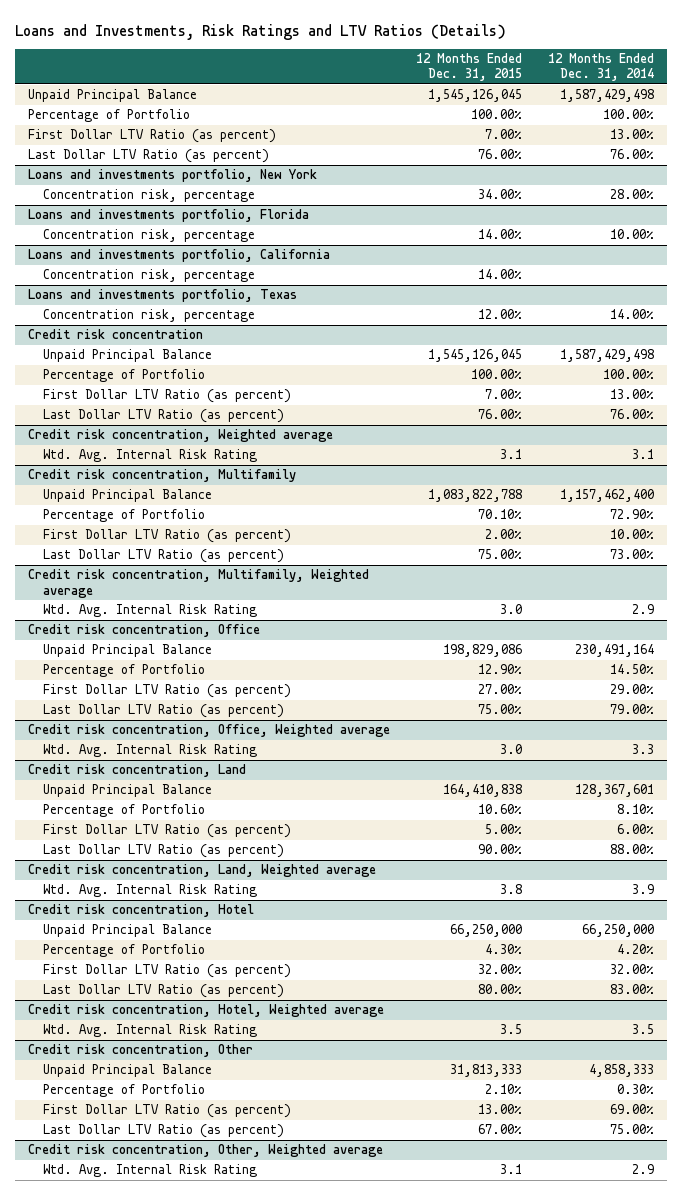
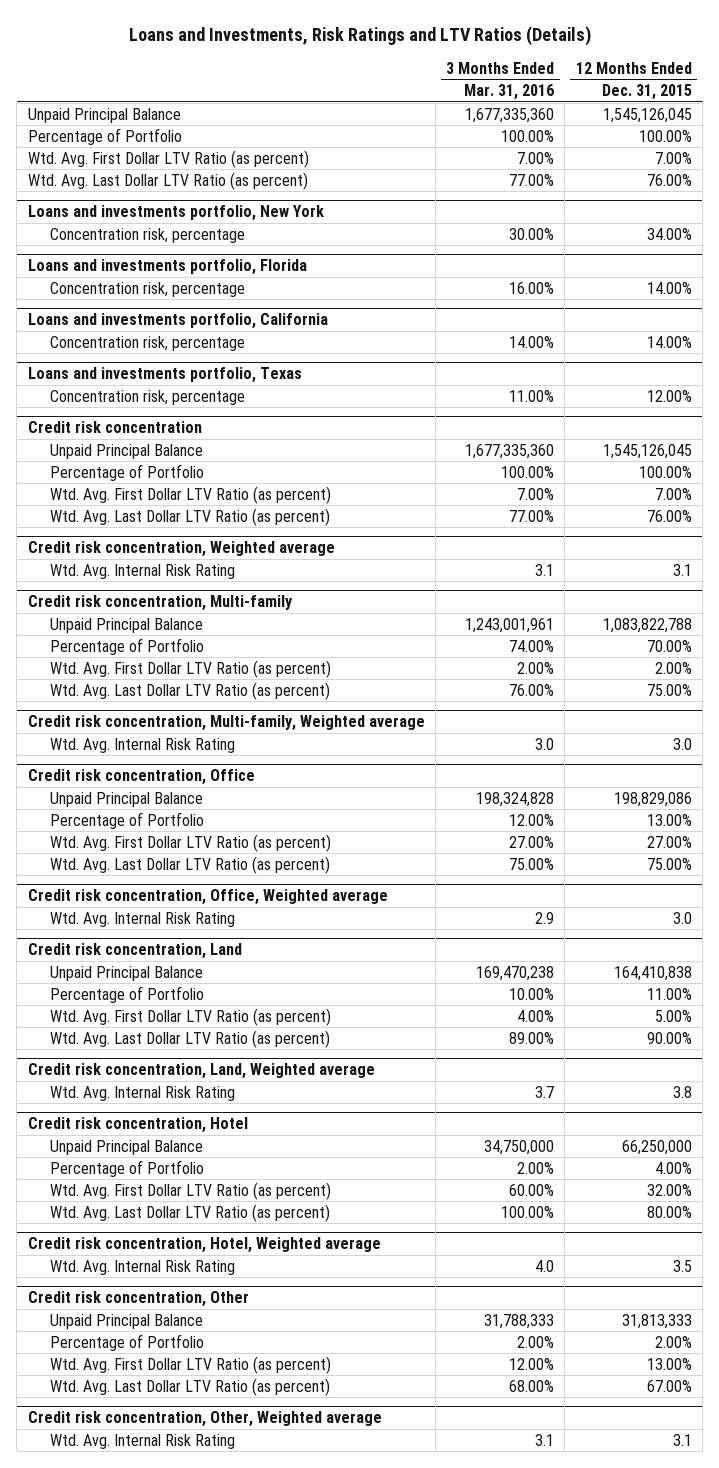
- | 12 Months Ended Dec. 31, 2015 | 12 Months Ended Dec. 31, 2014
+ | 3 Months Ended Mar. 31, 2016 | 12 Months Ended Dec. 31, 2015
- First Dollar LTV Ratio (as percent) | 7.00% | 13.00%
- Last Dollar LTV Ratio (as percent) | 76.00% | 76.00%
+ Wtd. Avg. First Dollar LTV Ratio (as percent) | 7.00% | 7.00%
+ Wtd. Avg. Last Dollar LTV Ratio (as percent) | 77.00% | 76.00%
@ Credit risk concentration
- First Dollar LTV Ratio (as percent) | 7.00% | 13.00%
- Last Dollar LTV Ratio (as percent) | 76.00% | 76.00%
+ Wtd. Avg. First Dollar LTV Ratio (as percent) | 7.00% | 7.00%
+ Wtd. Avg. Last Dollar LTV Ratio (as percent) | 77.00% | 76.00%
- Credit risk concentration, Multifamily
+ Credit risk concentration, Multi-family
- Percentage of Portfolio | 70.10% | 72.90%
- First Dollar LTV Ratio (as percent) | 2.00% | 10.00%
- Last Dollar LTV Ratio (as percent) | 75.00% | 73.00%
- Credit risk concentration, Multifamily, Weighted average
+ Percentage of Portfolio | 74.00% | 70.00%
+ Wtd. Avg. First Dollar LTV Ratio (as percent) | 2.00% | 2.00%
+ Wtd. Avg. Last Dollar LTV Ratio (as percent) | 76.00% | 75.00%
+ Credit risk concentration, Multi-family, Weighted average
@ Credit risk concentration, Office
- Percentage of Portfolio | 12.90% | 14.50%
- First Dollar LTV Ratio (as percent) | 27.00% | 29.00%
- Last Dollar LTV Ratio (as percent) | 75.00% | 79.00%
+ Percentage of Portfolio | 12.00% | 13.00%
+ Wtd. Avg. First Dollar LTV Ratio (as percent) | 27.00% | 27.00%
+ Wtd. Avg. Last Dollar LTV Ratio (as percent) | 75.00% | 75.00%
@ Credit risk concentration, Land
- Percentage of Portfolio | 10.60% | 8.10%
- First Dollar LTV Ratio (as percent) | 5.00% | 6.00%
- Last Dollar LTV Ratio (as percent) | 90.00% | 88.00%
+ Percentage of Portfolio | 10.00% | 11.00%
+ Wtd. Avg. First Dollar LTV Ratio (as percent) | 4.00% | 5.00%
+ Wtd. Avg. Last Dollar LTV Ratio (as percent) | 89.00% | 90.00%
@ Credit risk concentration, Hotel
- Percentage of Portfolio | 4.30% | 4.20%
- First Dollar LTV Ratio (as percent) | 32.00% | 32.00%
- Last Dollar LTV Ratio (as percent) | 80.00% | 83.00%
+ Percentage of Portfolio | 2.00% | 4.00%
+ Wtd. Avg. First Dollar LTV Ratio (as percent) | 60.00% | 32.00%
+ Wtd. Avg. Last Dollar LTV Ratio (as percent) | 100.00% | 80.00%
@ Credit risk concentration, Other
- Percentage of Portfolio | 2.10% | 0.30%
- First Dollar LTV Ratio (as percent) | 13.00% | 69.00%
- Last Dollar LTV Ratio (as percent) | 67.00% | 75.00%
+ Percentage of Portfolio | 2.00% | 2.00%
+ Wtd. Avg. First Dollar LTV Ratio (as percent) | 12.00% | 13.00%
+ Wtd. Avg. Last Dollar LTV Ratio (as percent) | 68.00% | 67.00%

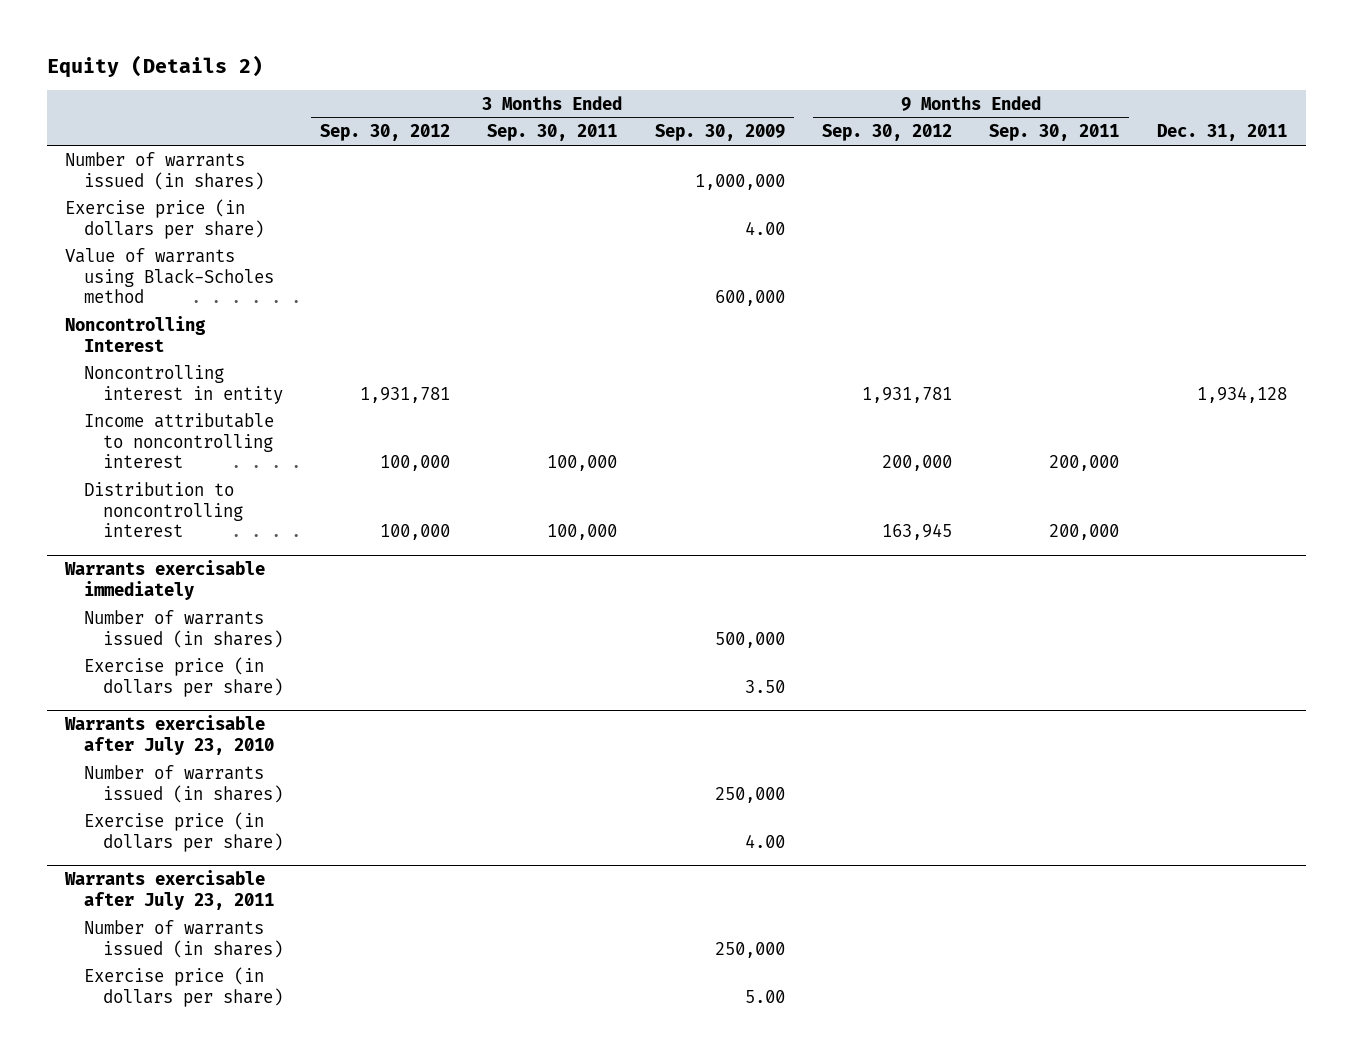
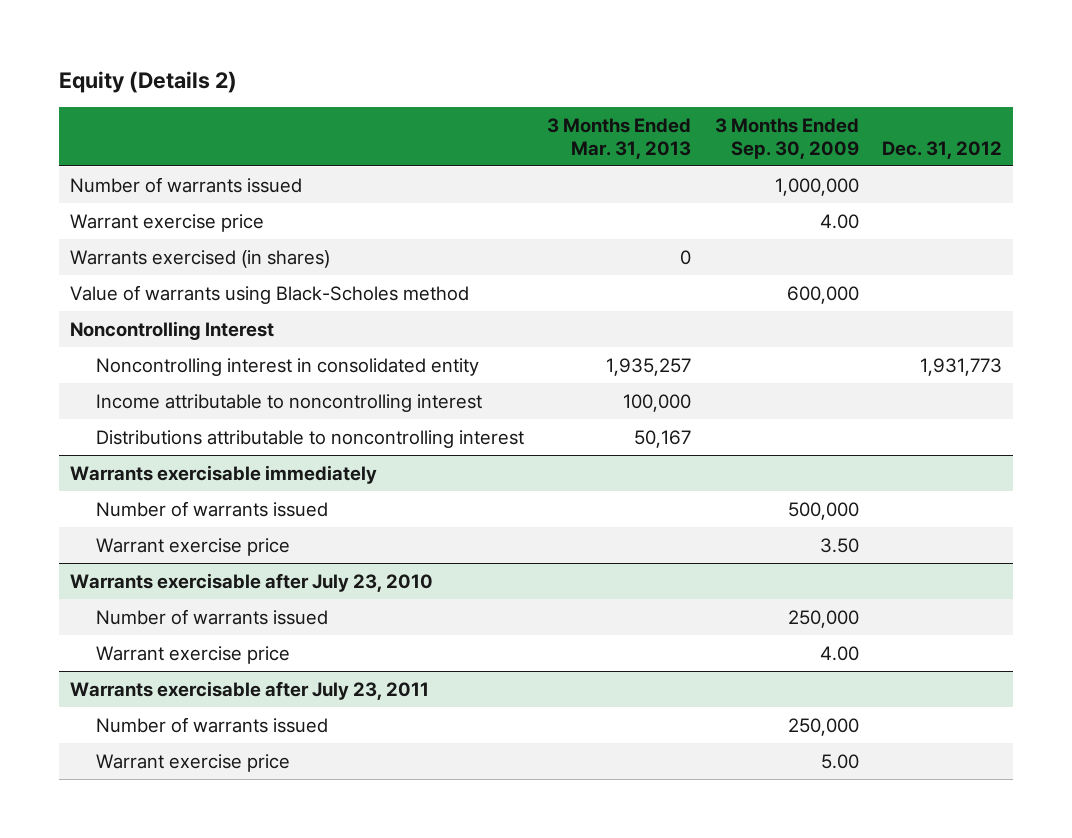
- | 3 Months Ended Sep. 30, 2012 | 3 Months Ended Sep. 30, 2011 | 3 Months Ended Sep. 30, 2009 | 9 Months Ended Sep. 30, 2012 | 9 Months Ended Sep. 30, 2011 | Dec. 31, 2011
+ | 3 Months Ended Mar. 31, 2013 | 3 Months Ended Sep. 30, 2009 | Dec. 31, 2012
- Number of warrants issued (in shares) | | | 1,000,000 | | |
- Exercise price (in dollars per share) | | | 4.00 | | |
+ Number of warrants issued | | 1,000,000 |
+ Warrant exercise price | | 4.00 |
+ Warrants exercised (in shares) | 0 | |
- Noncontrolling interest in entity | 1,931,781 | | | 1,931,781 | | 1,934,128
+ Noncontrolling interest in consolidated entity | 1,935,257 | | 1,931,773
- Distribution to noncontrolling interest | 100,000 | 100,000 | | 163,945 | 200,000 |
+ Distributions attributable to noncontrolling interest | 50,167 | |
@ Warrants exercisable immediately
- Number of warrants issued (in shares) | | | 500,000 | | |
- Exercise price (in dollars per share) | | | 3.50 | | |
+ Number of warrants issued | | 500,000 |
+ Warrant exercise price | | 3.50 |
@ Warrants exercisable after July 23, 2010
- Number of warrants issued (in shares) | | | 250,000 | | |
- Exercise price (in dollars per share) | | | 4.00 | | |
+ Number of warrants issued | | 250,000 |
+ Warrant exercise price | | 4.00 |
@ Warrants exercisable after July 23, 2011
- Number of warrants issued (in shares) | | | 250,000 | | |
- Exercise price (in dollars per share) | | | 5.00 | | |
+ Number of warrants issued | | 250,000 |
+ Warrant exercise price | | 5.00 |

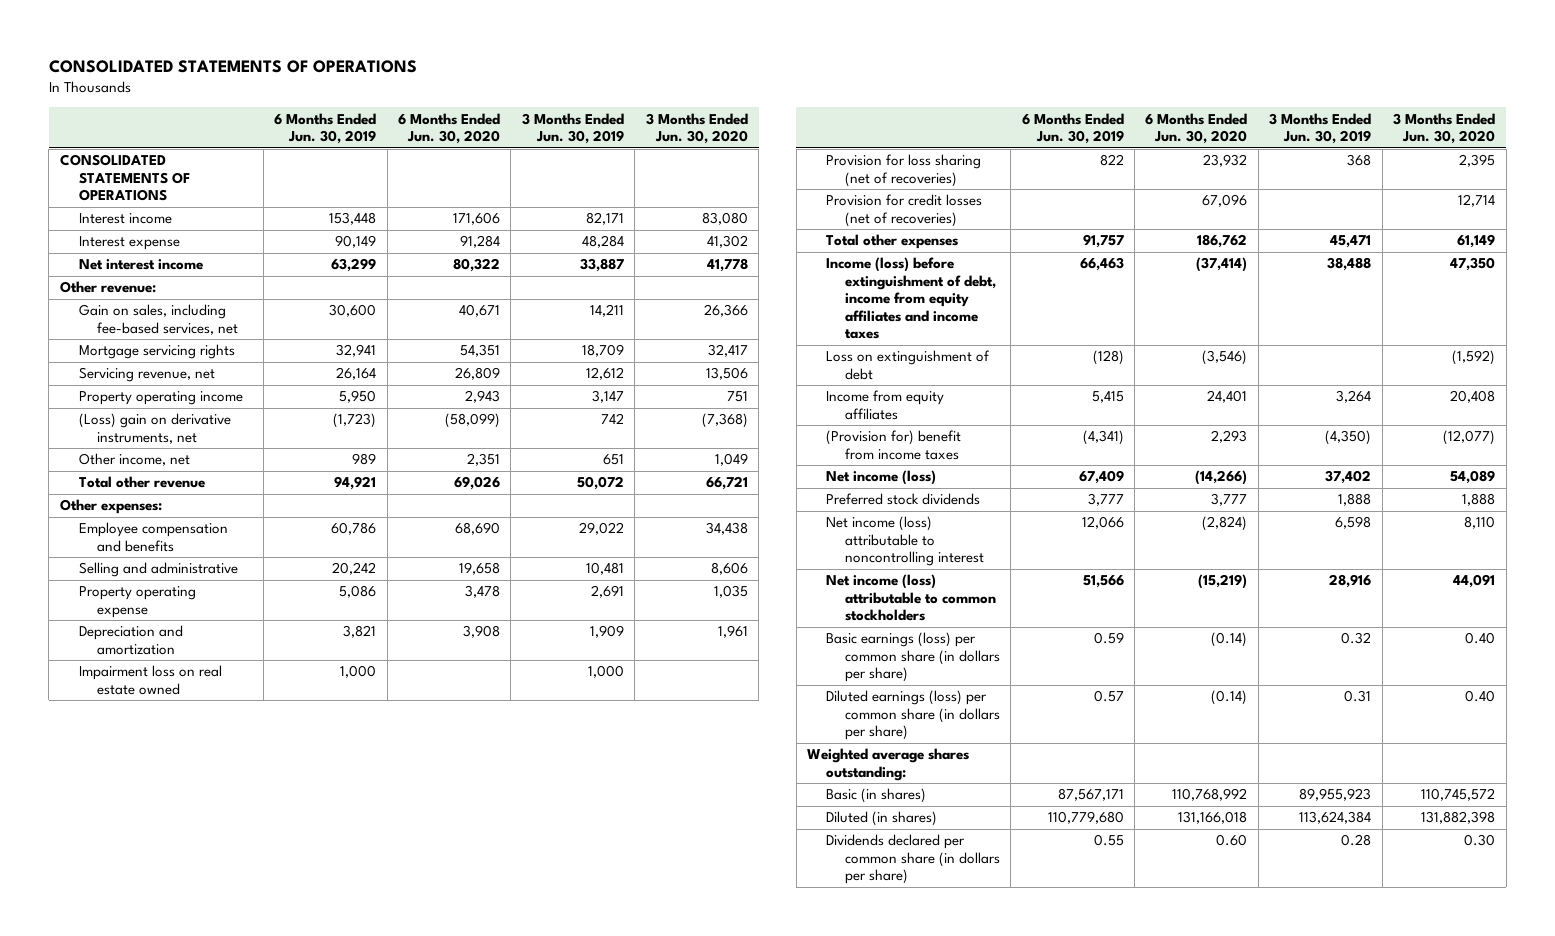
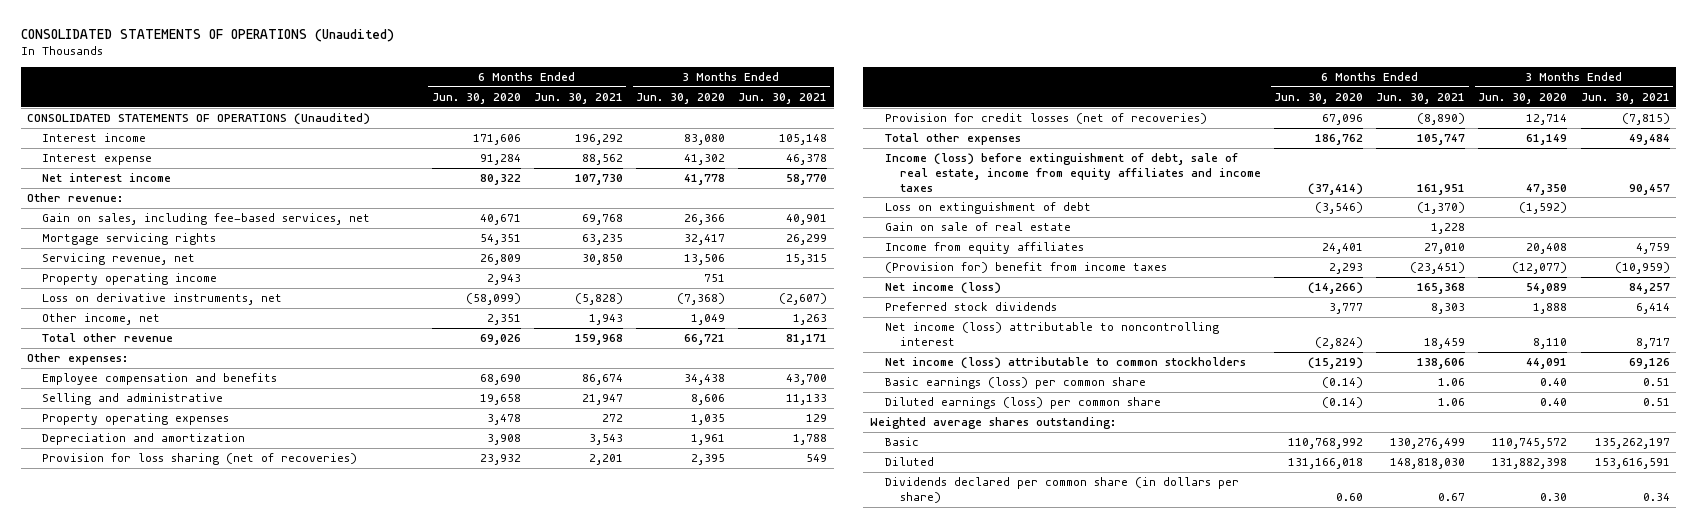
- CONSOLIDATED STATEMENTS OF OPERATIONS
+ CONSOLIDATED STATEMENTS OF OPERATIONS (Unaudited)
- | 6 Months Ended Jun. 30, 2019 | 6 Months Ended Jun. 30, 2020 | 3 Months Ended Jun. 30, 2019 | 3 Months Ended Jun. 30, 2020
+ | 6 Months Ended Jun. 30, 2020 | 6 Months Ended Jun. 30, 2021 | 3 Months Ended Jun. 30, 2020 | 3 Months Ended Jun. 30, 2021
- CONSOLIDATED STATEMENTS OF OPERATIONS
+ CONSOLIDATED STATEMENTS OF OPERATIONS (Unaudited)
- (Loss) gain on derivative instruments, net | (1,723) | (58,099) | 742 | (7,368)
+ Loss on derivative instruments, net | (58,099) | (5,828) | (7,368) | (2,607)
- Property operating expense | 5,086 | 3,478 | 2,691 | 1,035
+ Property operating expenses | 3,478 | 272 | 1,035 | 129
- Impairment loss on real estate owned | 1,000 | | 1,000 |
- Income (loss) before extinguishment of debt, income from equity affiliates and income taxes | 66,463 | (37,414) | 38,488 | 47,350
+ Income (loss) before extinguishment of debt, sale of real estate, income from equity affiliates and income taxes | (37,414) | 161,951 | 47,350 | 90,457
+ Gain on sale of real estate | | 1,228 | |
- Basic earnings (loss) per common share (in dollars per share) | 0.59 | (0.14) | 0.32 | 0.40
- Diluted earnings (loss) per common share (in dollars per share) | 0.57 | (0.14) | 0.31 | 0.40
+ Basic earnings (loss) per common share | (0.14) | 1.06 | 0.40 | 0.51
+ Diluted earnings (loss) per common share | (0.14) | 1.06 | 0.40 | 0.51
- Basic (in shares) | 87,567,171 | 110,768,992 | 89,955,923 | 110,745,572
- Diluted (in shares) | 110,779,680 | 131,166,018 | 113,624,384 | 131,882,398
+ Basic | 110,768,992 | 130,276,499 | 110,745,572 | 135,262,197
+ Diluted | 131,166,018 | 148,818,030 | 131,882,398 | 153,616,591

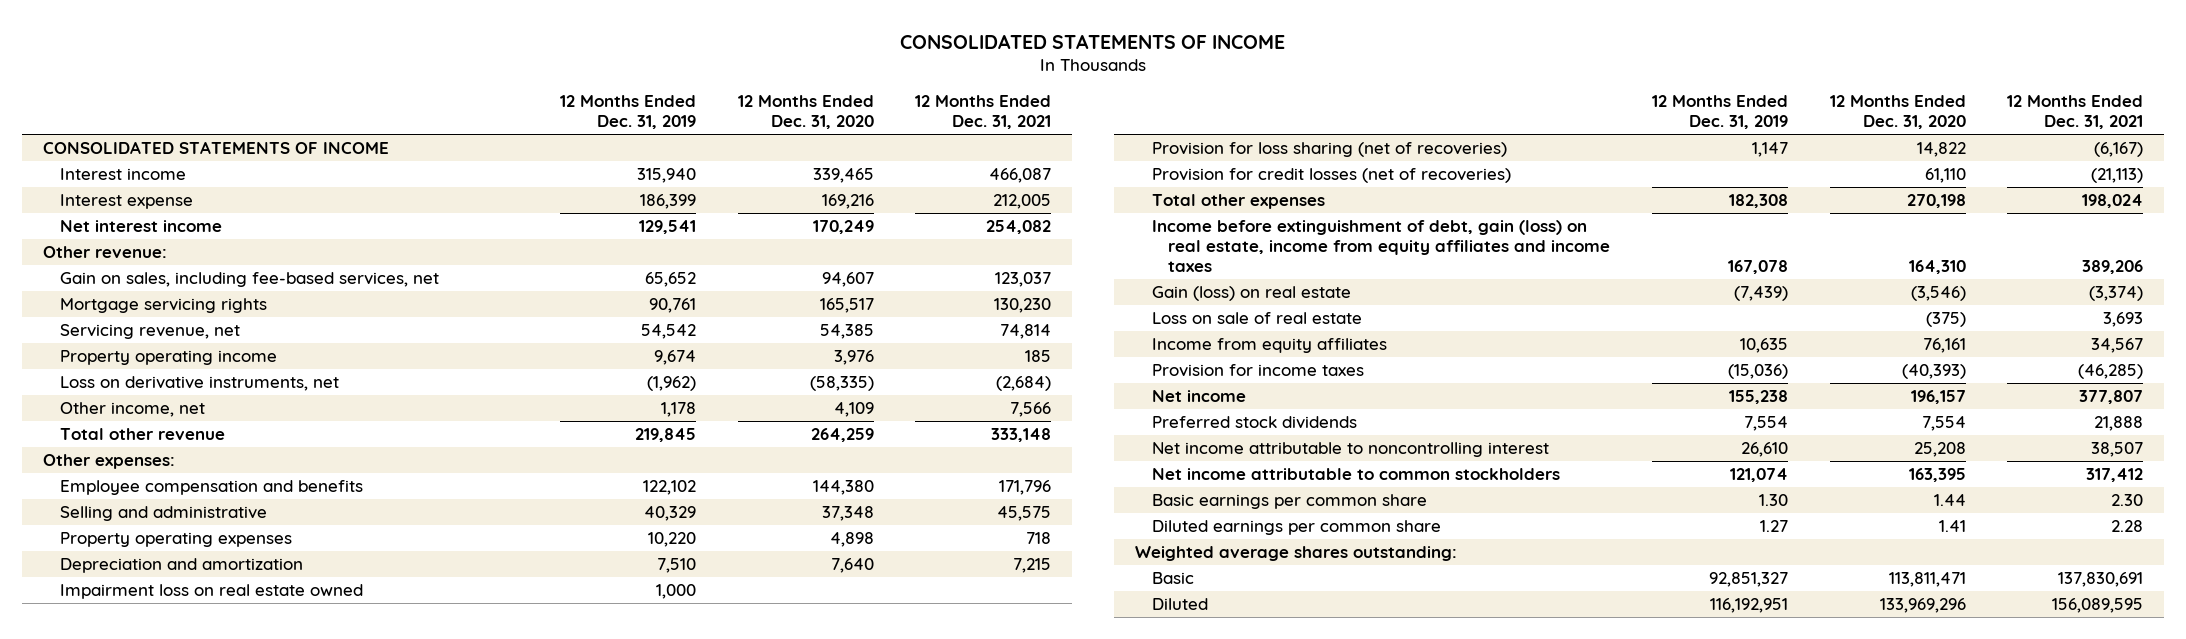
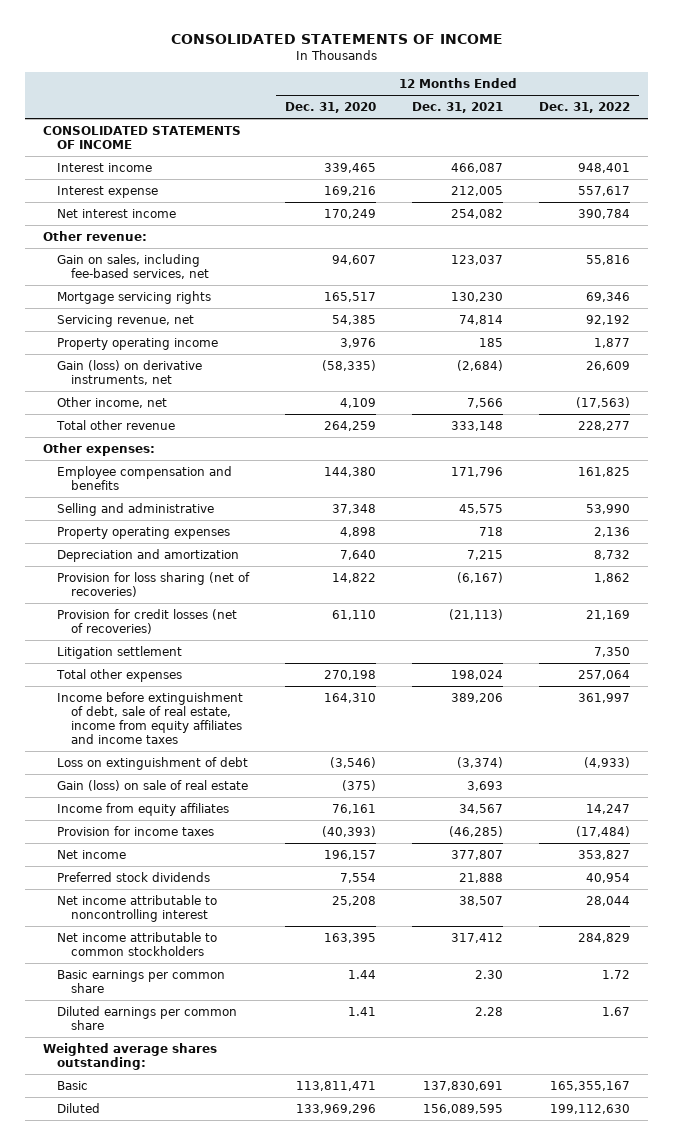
- | 12 Months Ended Dec. 31, 2019 | 12 Months Ended Dec. 31, 2020 | 12 Months Ended Dec. 31, 2021
+ | 12 Months Ended Dec. 31, 2020 | 12 Months Ended Dec. 31, 2021 | 12 Months Ended Dec. 31, 2022
- Loss on derivative instruments, net | (1,962) | (58,335) | (2,684)
+ Gain (loss) on derivative instruments, net | (58,335) | (2,684) | 26,609
- Impairment loss on real estate owned | 1,000 | |
+ Litigation settlement | | | 7,350
- Income before extinguishment of debt, gain (loss) on real estate, income from equity affiliates and income taxes | 167,078 | 164,310 | 389,206
- Gain (loss) on real estate | (7,439) | (3,546) | (3,374)
- Loss on sale of real estate | | (375) | 3,693
+ Income before extinguishment of debt, sale of real estate, income from equity affiliates and income taxes | 164,310 | 389,206 | 361,997
+ Loss on extinguishment of debt | (3,546) | (3,374) | (4,933)
+ Gain (loss) on sale of real estate | (375) | 3,693 |

